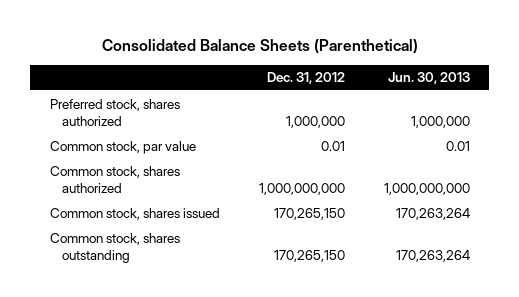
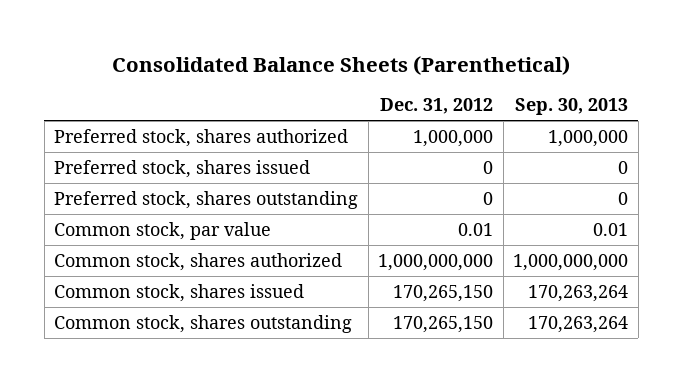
- | Dec. 31, 2012 | Jun. 30, 2013
+ | Dec. 31, 2012 | Sep. 30, 2013
+ Preferred stock, shares issued | 0 | 0
+ Preferred stock, shares outstanding | 0 | 0

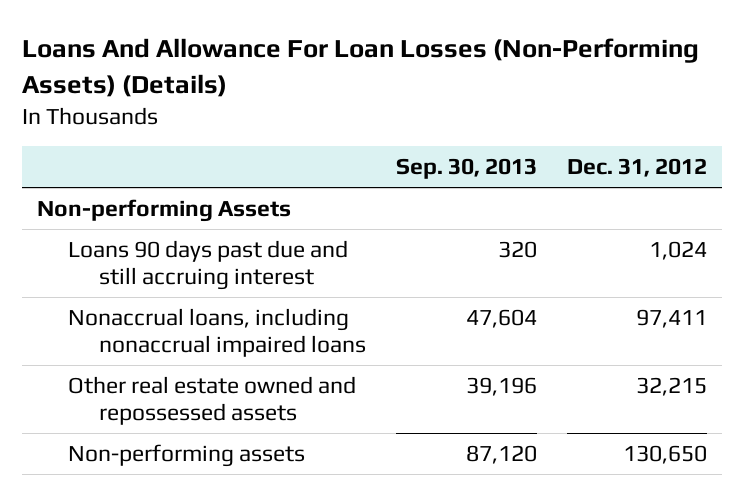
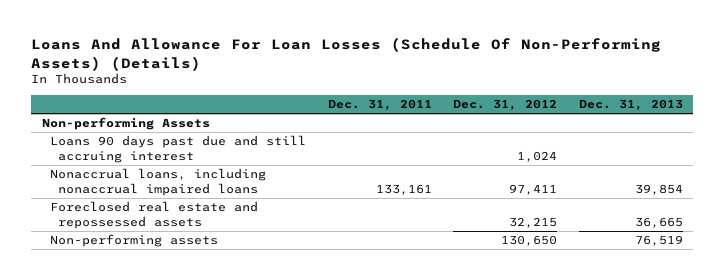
- Loans And Allowance For Loan Losses (Non-Performing Assets) (Details)
+ Loans And Allowance For Loan Losses (Schedule Of Non-Performing Assets) (Details)
- | Sep. 30, 2013 | Dec. 31, 2012
+ | Dec. 31, 2011 | Dec. 31, 2012 | Dec. 31, 2013
- Other real estate owned and repossessed assets | 39,196 | 32,215
+ Foreclosed real estate and repossessed assets | | 32,215 | 36,665

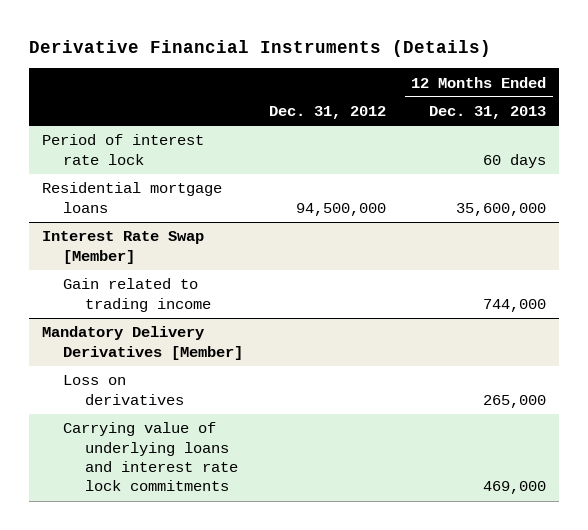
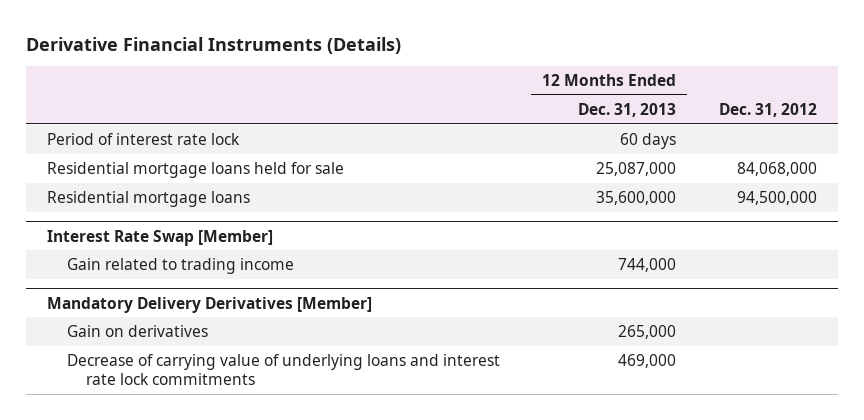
- | Dec. 31, 2012 | 12 Months Ended Dec. 31, 2013
+ | 12 Months Ended Dec. 31, 2013 | Dec. 31, 2012
+ Residential mortgage loans held for sale | 25,087,000 | 84,068,000
@ Mandatory Delivery Derivatives [Member]
- Loss on derivatives | | 265,000
- Carrying value of underlying loans and interest rate lock commitments | | 469,000
+ Gain on derivatives | 265,000 |
+ Decrease of carrying value of underlying loans and interest rate lock commitments | 469,000 |

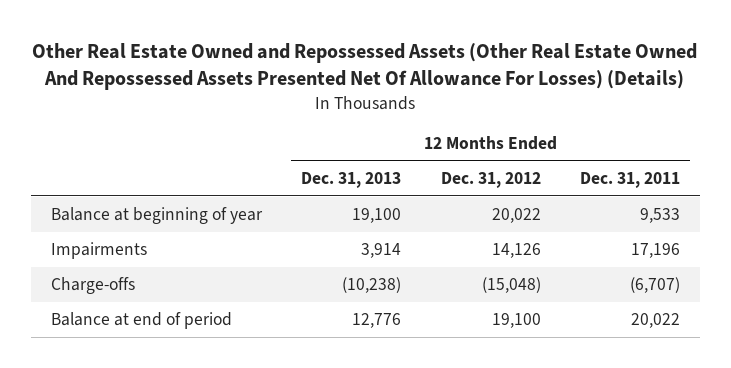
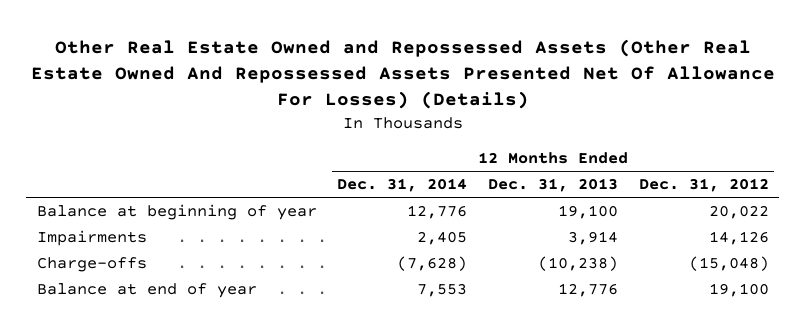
- | 12 Months Ended Dec. 31, 2013 | 12 Months Ended Dec. 31, 2012 | 12 Months Ended Dec. 31, 2011
+ | 12 Months Ended Dec. 31, 2014 | 12 Months Ended Dec. 31, 2013 | 12 Months Ended Dec. 31, 2012
- Balance at end of period | 12,776 | 19,100 | 20,022
+ Balance at end of year | 7,553 | 12,776 | 19,100

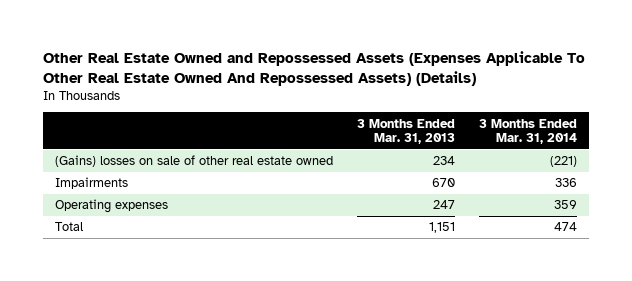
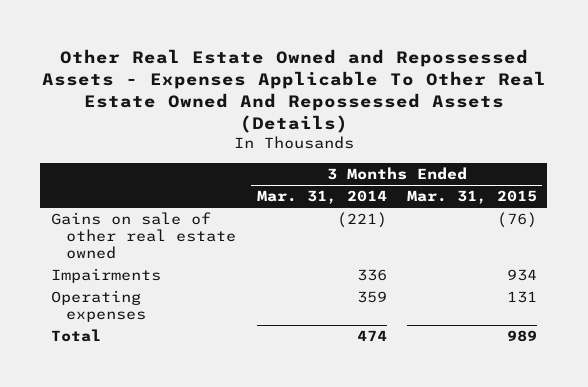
- Other Real Estate Owned and Repossessed Assets (Expenses Applicable To Other Real Estate Owned And Repossessed Assets) (Details)
+ Other Real Estate Owned and Repossessed Assets - Expenses Applicable To Other Real Estate Owned And Repossessed Assets (Details)
- | 3 Months Ended Mar. 31, 2013 | 3 Months Ended Mar. 31, 2014
+ | 3 Months Ended Mar. 31, 2014 | 3 Months Ended Mar. 31, 2015
- (Gains) losses on sale of other real estate owned | 234 | (221)
+ Gains on sale of other real estate owned | (221) | (76)

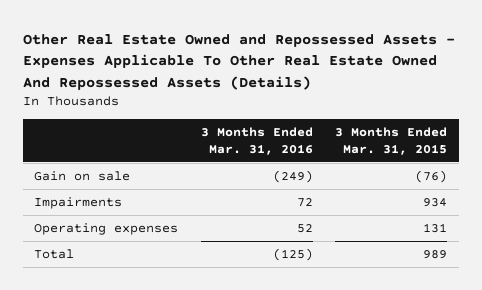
- | 3 Months Ended Mar. 31, 2014 | 3 Months Ended Mar. 31, 2015
+ | 3 Months Ended Mar. 31, 2016 | 3 Months Ended Mar. 31, 2015
- Gains on sale of other real estate owned | (221) | (76)
+ Gain on sale | (249) | (76)

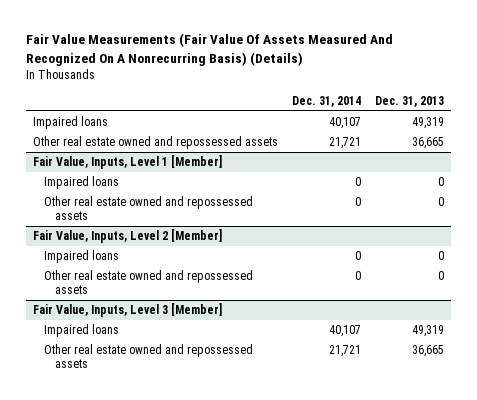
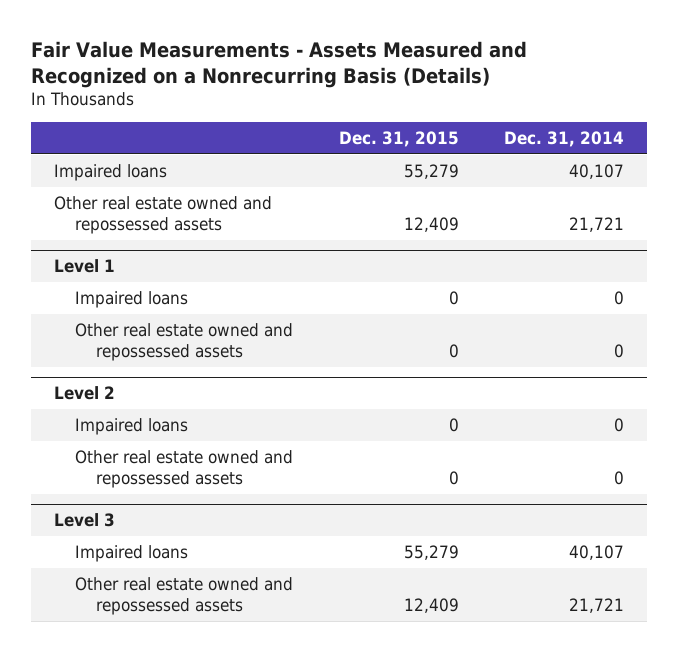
- Fair Value Measurements (Fair Value Of Assets Measured And Recognized On A Nonrecurring Basis) (Details)
+ Fair Value Measurements - Assets Measured and Recognized on a Nonrecurring Basis (Details)
- | Dec. 31, 2014 | Dec. 31, 2013
+ | Dec. 31, 2015 | Dec. 31, 2014
- Fair Value, Inputs, Level 1 [Member]
+ Level 1
- Fair Value, Inputs, Level 2 [Member]
+ Level 2
- Fair Value, Inputs, Level 3 [Member]
+ Level 3

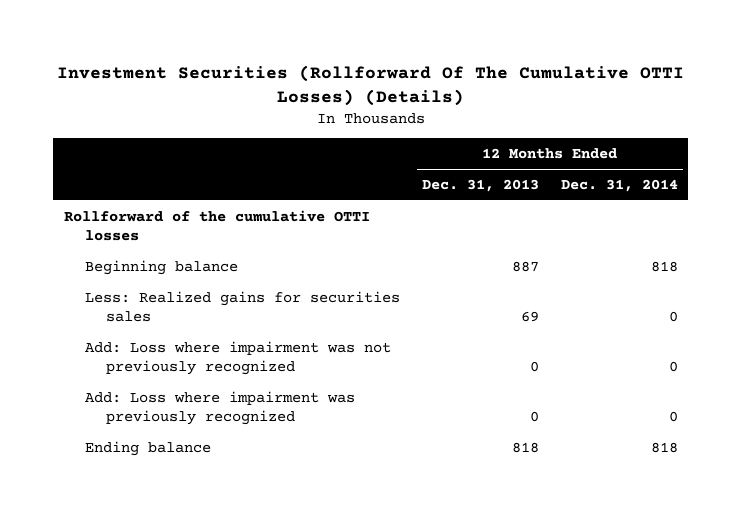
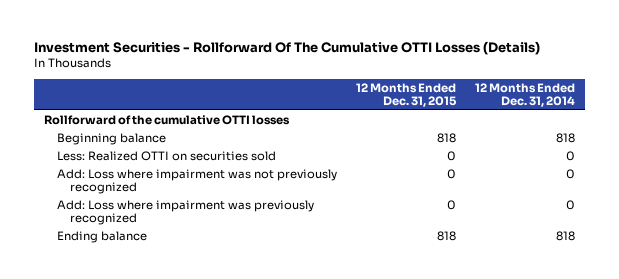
- Investment Securities (Rollforward Of The Cumulative OTTI Losses) (Details)
+ Investment Securities - Rollforward Of The Cumulative OTTI Losses (Details)
- | 12 Months Ended Dec. 31, 2013 | 12 Months Ended Dec. 31, 2014
+ | 12 Months Ended Dec. 31, 2015 | 12 Months Ended Dec. 31, 2014
- Less: Realized gains for securities sales | 69 | 0
+ Less: Realized OTTI on securities sold | 0 | 0

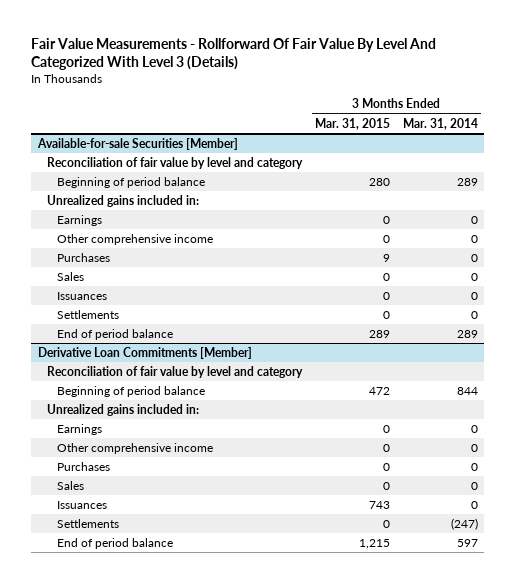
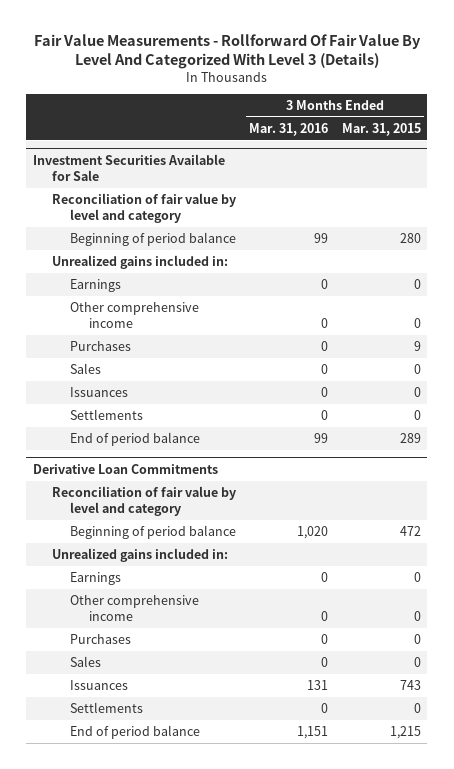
- | 3 Months Ended Mar. 31, 2015 | 3 Months Ended Mar. 31, 2014
+ | 3 Months Ended Mar. 31, 2016 | 3 Months Ended Mar. 31, 2015
- Available-for-sale Securities [Member]
+ Investment Securities Available for Sale
- Derivative Loan Commitments [Member]
+ Derivative Loan Commitments

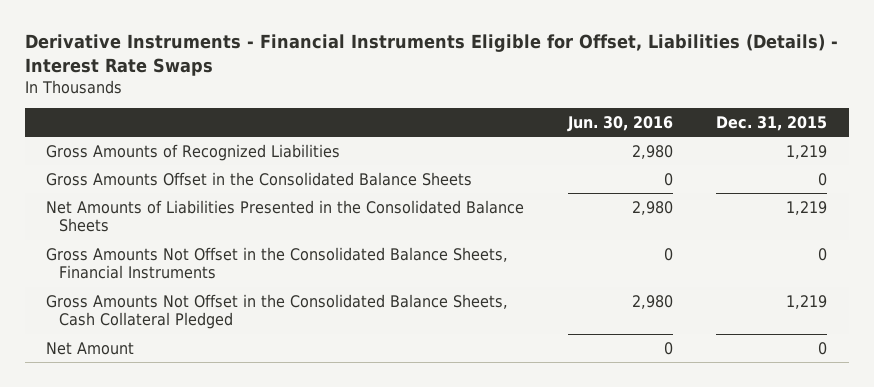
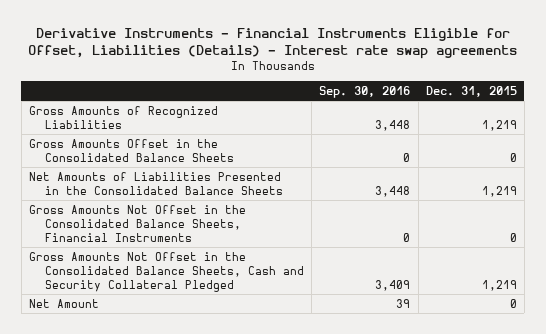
- Derivative Instruments - Financial Instruments Eligible for Offset, Liabilities (Details) - Interest Rate Swaps
+ Derivative Instruments - Financial Instruments Eligible for Offset, Liabilities (Details) - Interest rate swap agreements
- | Jun. 30, 2016 | Dec. 31, 2015
+ | Sep. 30, 2016 | Dec. 31, 2015
- Gross Amounts Not Offset in the Consolidated Balance Sheets, Cash Collateral Pledged | 2,980 | 1,219
+ Gross Amounts Not Offset in the Consolidated Balance Sheets, Cash and Security Collateral Pledged | 3,409 | 1,219

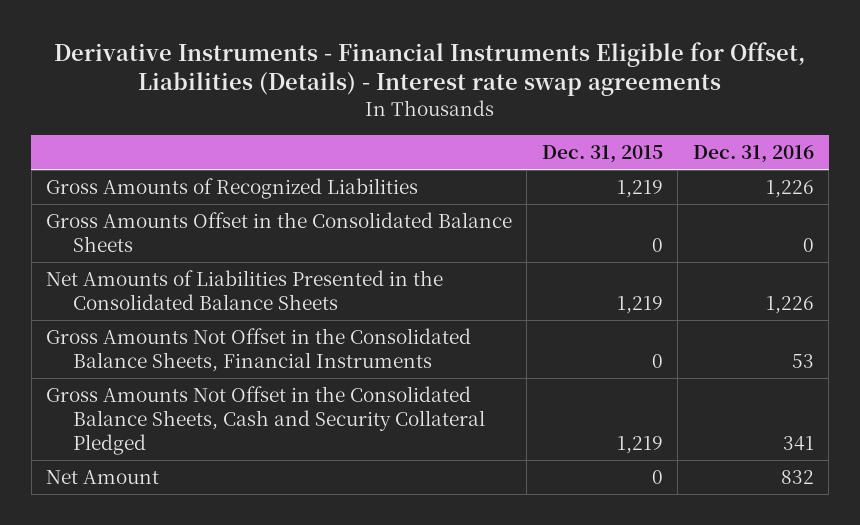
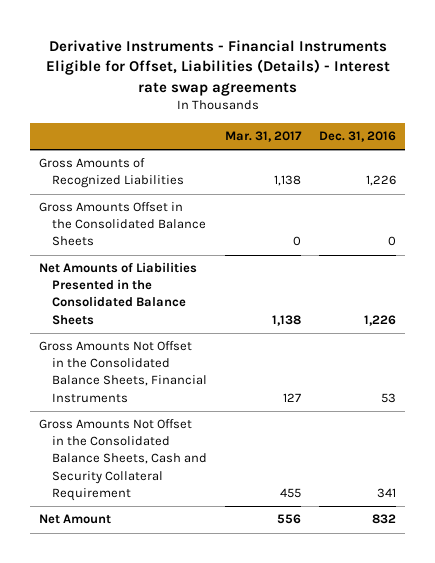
- | Dec. 31, 2015 | Dec. 31, 2016
+ | Mar. 31, 2017 | Dec. 31, 2016
- Gross Amounts Not Offset in the Consolidated Balance Sheets, Cash and Security Collateral Pledged | 1,219 | 341
+ Gross Amounts Not Offset in the Consolidated Balance Sheets, Cash and Security Collateral Requirement | 455 | 341

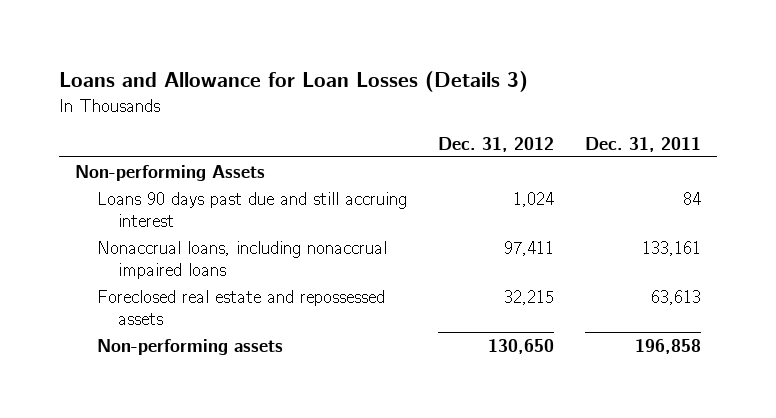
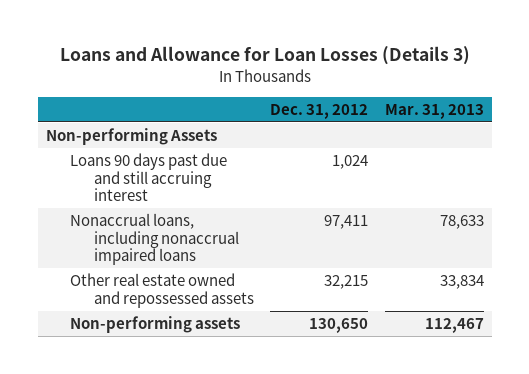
- | Dec. 31, 2012 | Dec. 31, 2011
+ | Dec. 31, 2012 | Mar. 31, 2013
- Foreclosed real estate and repossessed assets | 32,215 | 63,613
+ Other real estate owned and repossessed assets | 32,215 | 33,834

